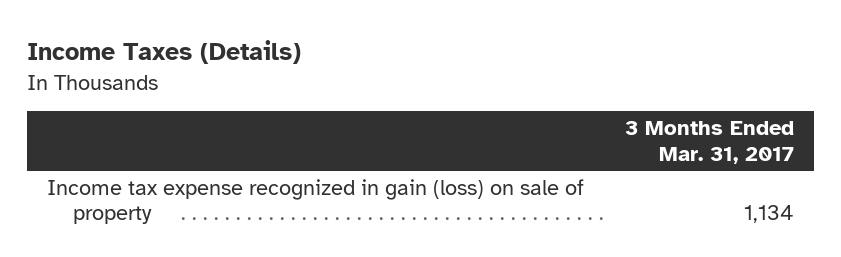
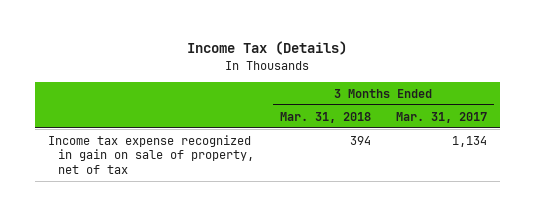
- Income Taxes (Details)
+ Income Tax (Details)
- | 3 Months Ended Mar. 31, 2017
+ | 3 Months Ended Mar. 31, 2018 | 3 Months Ended Mar. 31, 2017
- Income tax expense recognized in gain (loss) on sale of property | 1,134
+ Income tax expense recognized in gain on sale of property, net of tax | 394 | 1,134

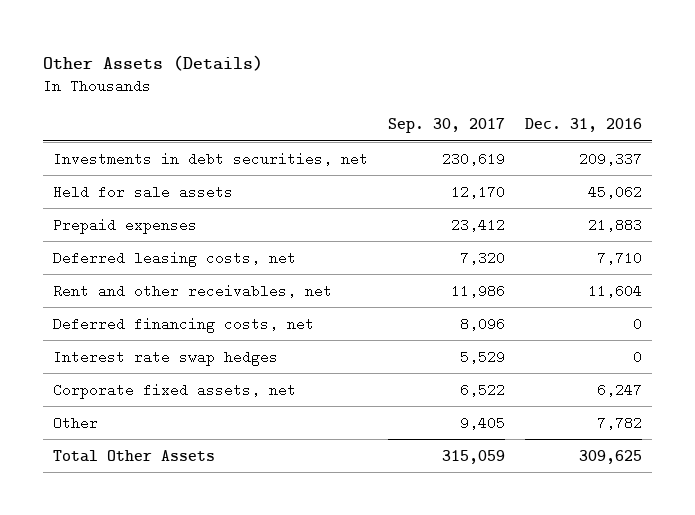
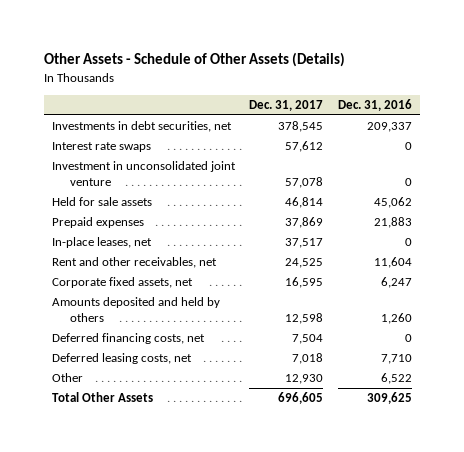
- Other Assets (Details)
+ Other Assets - Schedule of Other Assets (Details)
- | Sep. 30, 2017 | Dec. 31, 2016
+ | Dec. 31, 2017 | Dec. 31, 2016
+ Interest rate swaps | 57,612 | 0
+ Investment in unconsolidated joint venture | 57,078 | 0
+ In-place leases, net | 37,517 | 0
- Interest rate swap hedges | 5,529 | 0
- Other | 9,405 | 7,782
+ Amounts deposited and held by others | 12,598 | 1,260
moved down: Deferred financing costs, net | 7,504 | 0
moved down: Deferred leasing costs, net | 7,018 | 7,710
+ Other | 12,930 | 6,522

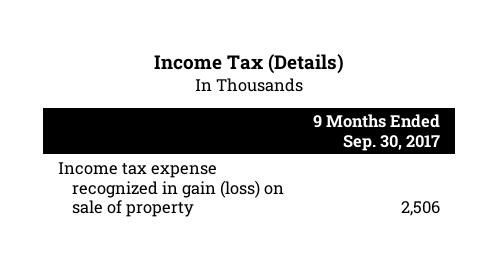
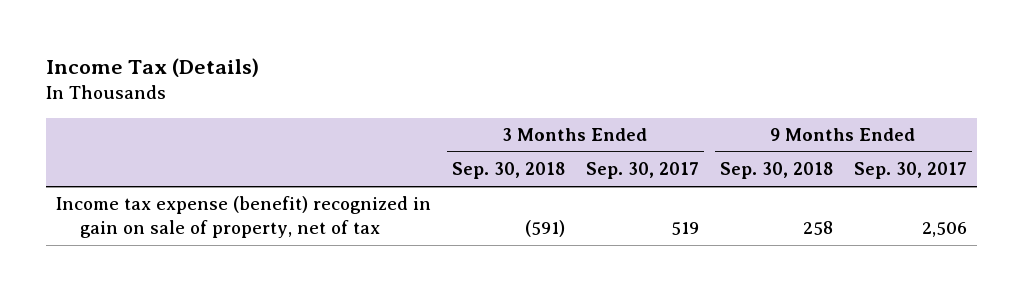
- | 9 Months Ended Sep. 30, 2017
+ | 3 Months Ended Sep. 30, 2018 | 3 Months Ended Sep. 30, 2017 | 9 Months Ended Sep. 30, 2018 | 9 Months Ended Sep. 30, 2017
- Income tax expense recognized in gain (loss) on sale of property | 2,506
+ Income tax expense (benefit) recognized in gain on sale of property, net of tax | (591) | 519 | 258 | 2,506

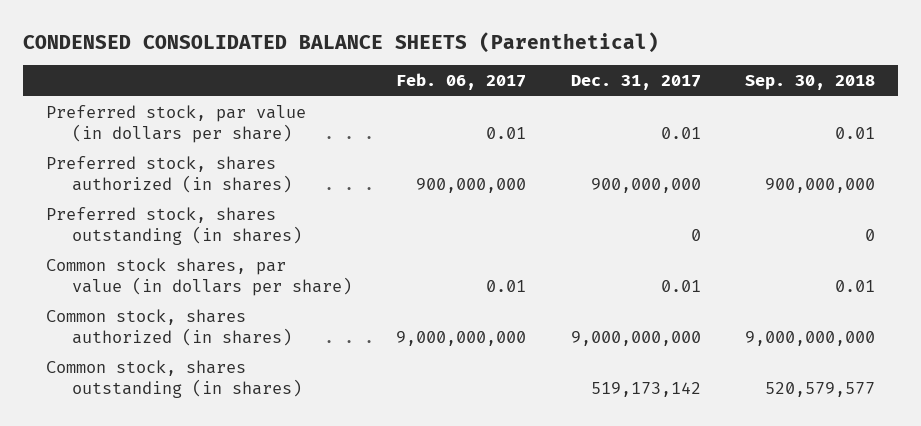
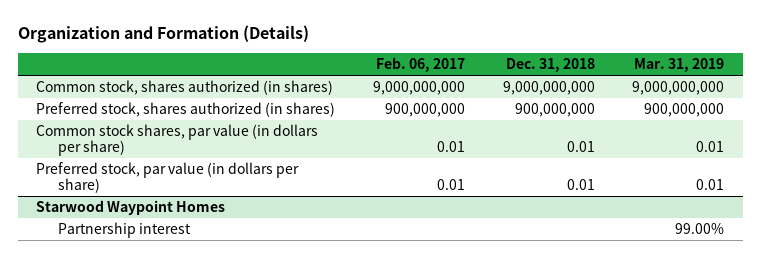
- CONDENSED CONSOLIDATED BALANCE SHEETS (Parenthetical)
+ Organization and Formation (Details)
- | Feb. 06, 2017 | Dec. 31, 2017 | Sep. 30, 2018
+ | Feb. 06, 2017 | Dec. 31, 2018 | Mar. 31, 2019
moved up: Common stock, shares authorized (in shares) | 9,000,000,000 | 9,000,000,000 | 9,000,000,000
- Preferred stock, shares outstanding (in shares) | | 0 | 0
- Common stock, shares outstanding (in shares) | | 519,173,142 | 520,579,577
moved down: Preferred stock, par value (in dollars per share) | 0.01 | 0.01 | 0.01
+ Starwood Waypoint Homes
+ Partnership interest | | | 99.00%

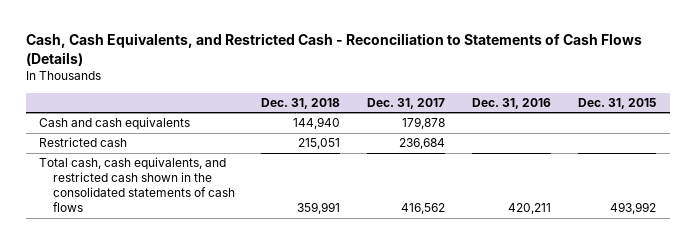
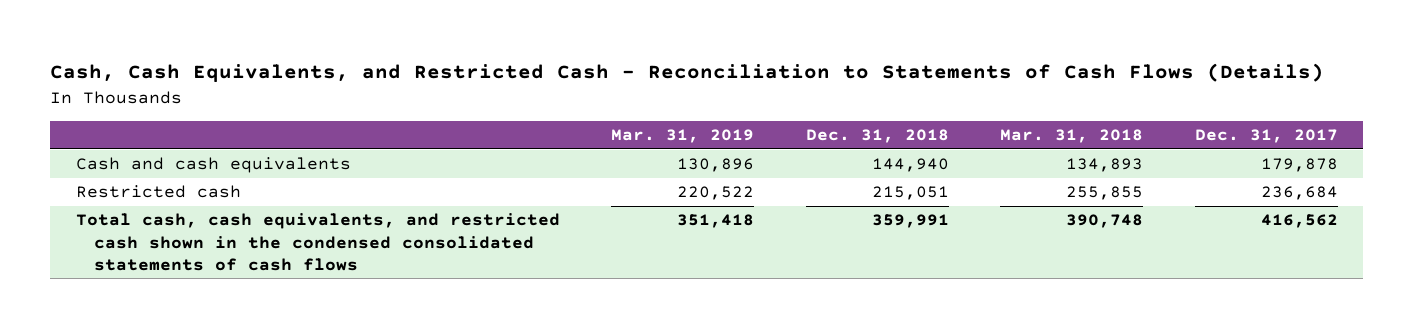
- | Dec. 31, 2018 | Dec. 31, 2017 | Dec. 31, 2016 | Dec. 31, 2015
+ | Mar. 31, 2019 | Dec. 31, 2018 | Mar. 31, 2018 | Dec. 31, 2017
- Total cash, cash equivalents, and restricted cash shown in the consolidated statements of cash flows | 359,991 | 416,562 | 420,211 | 493,992
+ Total cash, cash equivalents, and restricted cash shown in the condensed consolidated statements of cash flows | 351,418 | 359,991 | 390,748 | 416,562

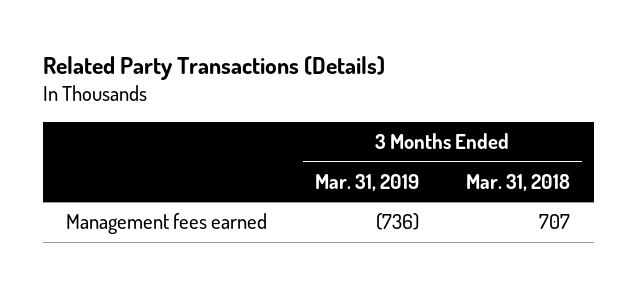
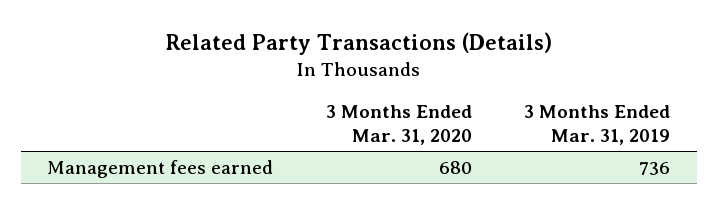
- | 3 Months Ended Mar. 31, 2019 | 3 Months Ended Mar. 31, 2018
+ | 3 Months Ended Mar. 31, 2020 | 3 Months Ended Mar. 31, 2019
- Management fees earned | (736) | 707
+ Management fees earned | 680 | 736

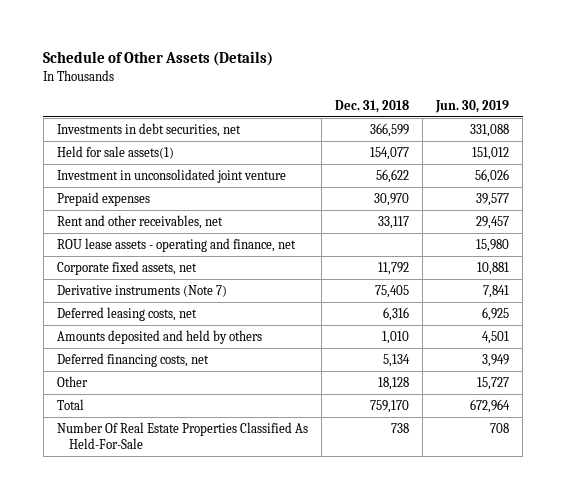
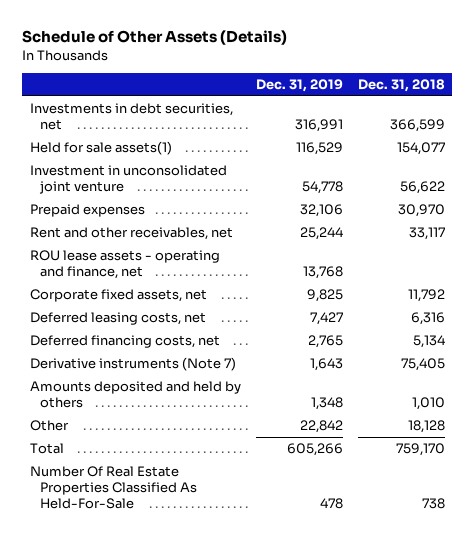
- | Dec. 31, 2018 | Jun. 30, 2019
+ | Dec. 31, 2019 | Dec. 31, 2018
moved down: Derivative instruments (Note 7) | 1,643 | 75,405
moved down: Amounts deposited and held by others | 1,348 | 1,010

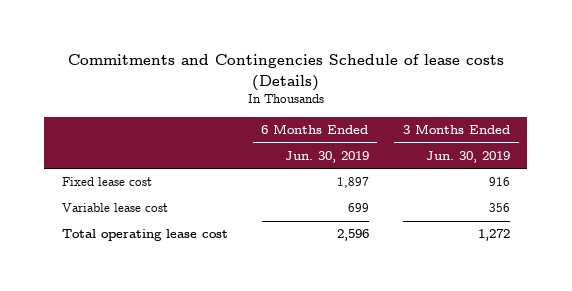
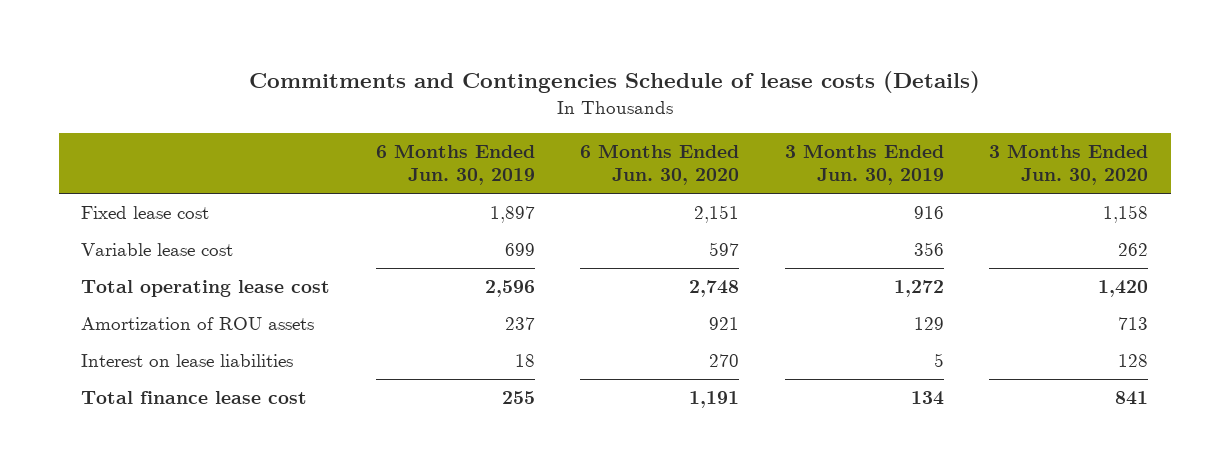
- | 6 Months Ended Jun. 30, 2019 | 3 Months Ended Jun. 30, 2019
+ | 6 Months Ended Jun. 30, 2019 | 6 Months Ended Jun. 30, 2020 | 3 Months Ended Jun. 30, 2019 | 3 Months Ended Jun. 30, 2020
+ Amortization of ROU assets | 237 | 921 | 129 | 713
+ Interest on lease liabilities | 18 | 270 | 5 | 128
+ Total finance lease cost | 255 | 1,191 | 134 | 841

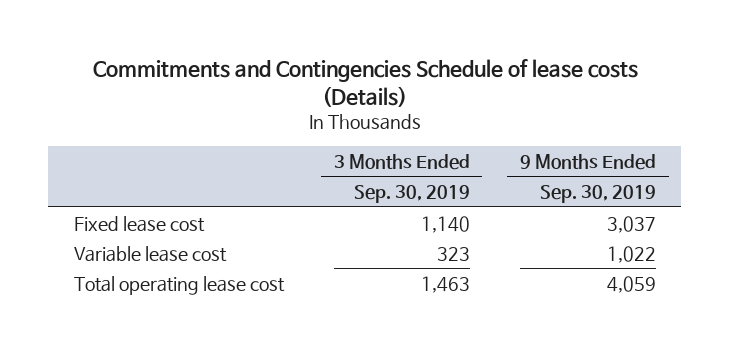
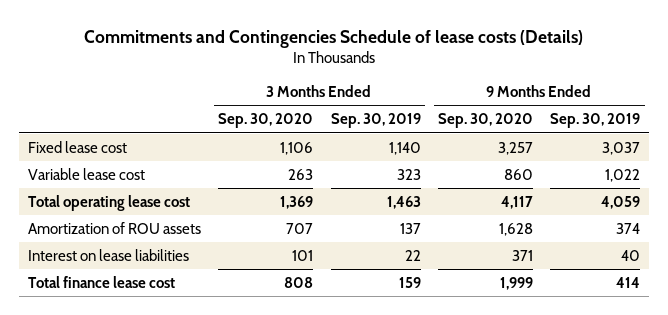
- | 3 Months Ended Sep. 30, 2019 | 9 Months Ended Sep. 30, 2019
+ | 3 Months Ended Sep. 30, 2020 | 3 Months Ended Sep. 30, 2019 | 9 Months Ended Sep. 30, 2020 | 9 Months Ended Sep. 30, 2019
+ Amortization of ROU assets | 707 | 137 | 1,628 | 374
+ Interest on lease liabilities | 101 | 22 | 371 | 40
+ Total finance lease cost | 808 | 159 | 1,999 | 414

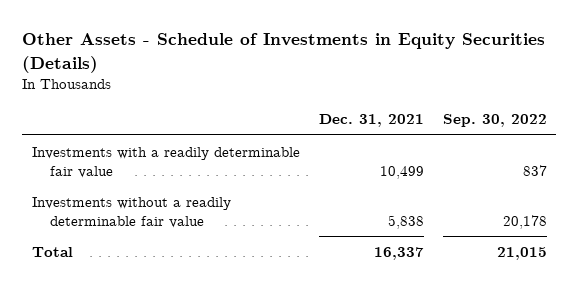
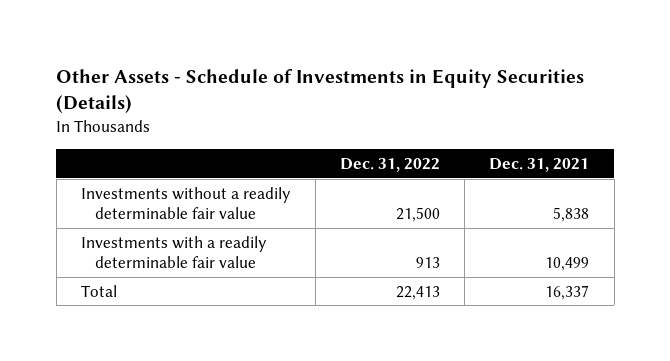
- | Dec. 31, 2021 | Sep. 30, 2022
+ | Dec. 31, 2022 | Dec. 31, 2021
moved down: Investments with a readily determinable fair value | 913 | 10,499

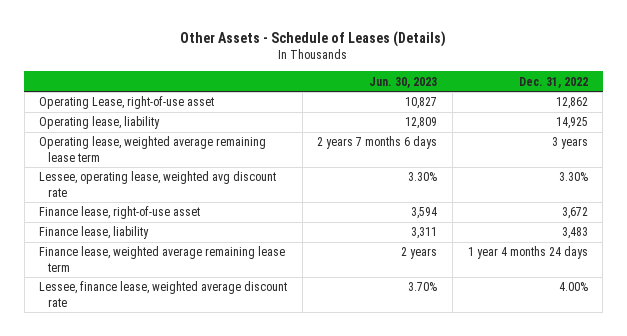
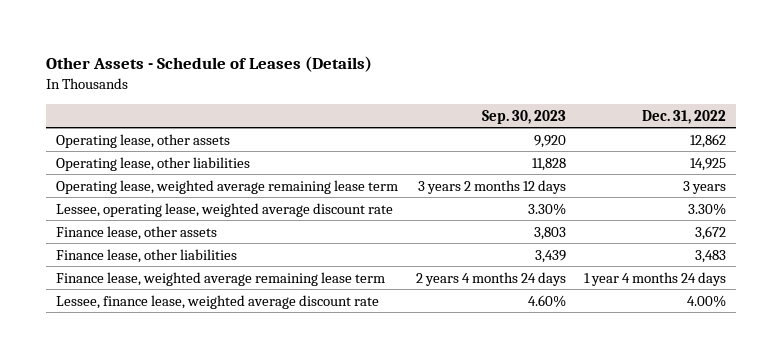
- | Jun. 30, 2023 | Dec. 31, 2022
+ | Sep. 30, 2023 | Dec. 31, 2022
- Operating Lease, right-of-use asset | 10,827 | 12,862
- Operating lease, liability | 12,809 | 14,925
+ Operating lease, other assets | 9,920 | 12,862
+ Operating lease, other liabilities | 11,828 | 14,925
- Lessee, operating lease, weighted avg discount rate | 3.30% | 3.30%
- Finance lease, right-of-use asset | 3,594 | 3,672
- Finance lease, liability | 3,311 | 3,483
+ Lessee, operating lease, weighted average discount rate | 3.30% | 3.30%
+ Finance lease, other assets | 3,803 | 3,672
+ Finance lease, other liabilities | 3,439 | 3,483

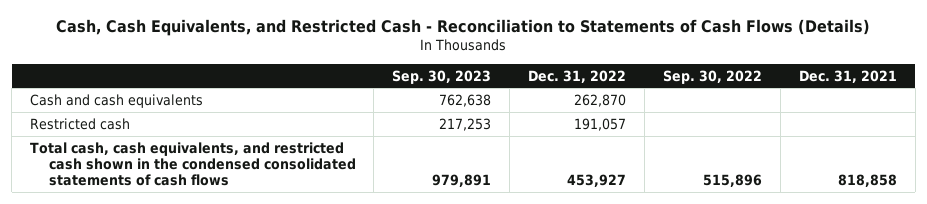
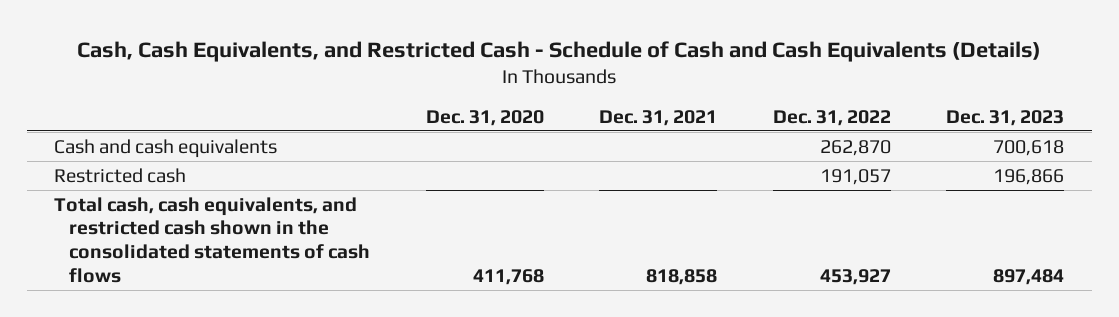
- Cash, Cash Equivalents, and Restricted Cash - Reconciliation to Statements of Cash Flows (Details)
+ Cash, Cash Equivalents, and Restricted Cash - Schedule of Cash and Cash Equivalents (Details)
- | Sep. 30, 2023 | Dec. 31, 2022 | Sep. 30, 2022 | Dec. 31, 2021
+ | Dec. 31, 2020 | Dec. 31, 2021 | Dec. 31, 2022 | Dec. 31, 2023
- Total cash, cash equivalents, and restricted cash shown in the condensed consolidated statements of cash flows | 979,891 | 453,927 | 515,896 | 818,858
+ Total cash, cash equivalents, and restricted cash shown in the consolidated statements of cash flows | 411,768 | 818,858 | 453,927 | 897,484

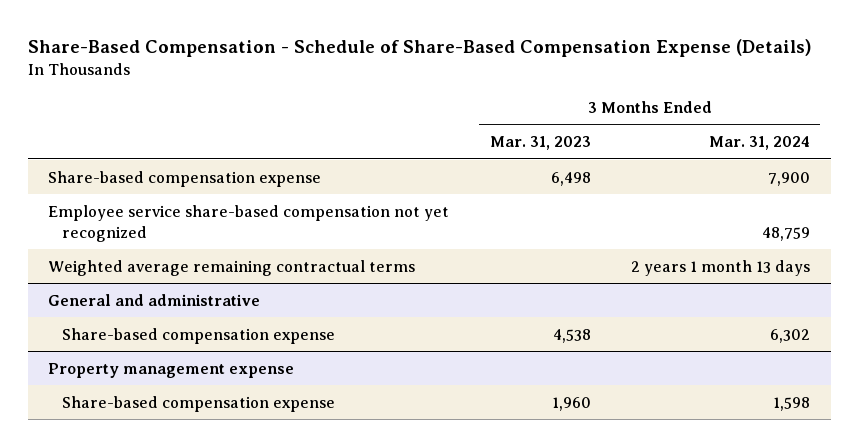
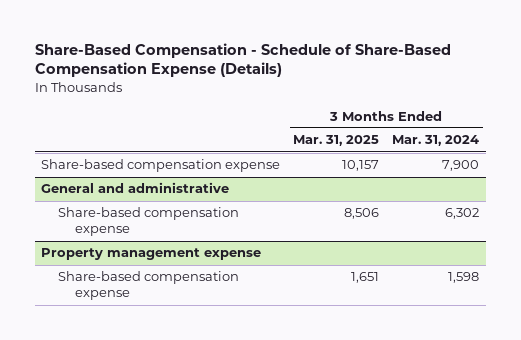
- | 3 Months Ended Mar. 31, 2023 | 3 Months Ended Mar. 31, 2024
+ | 3 Months Ended Mar. 31, 2025 | 3 Months Ended Mar. 31, 2024
- Employee service share-based compensation not yet recognized | | 48,759
- Weighted average remaining contractual terms | | 2 years 1 month 13 days

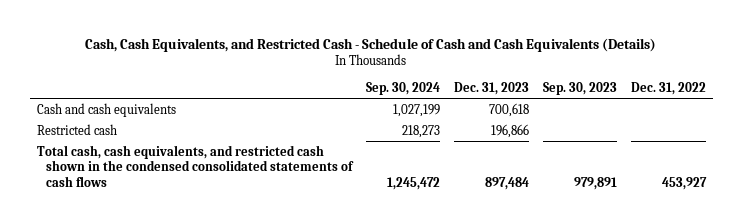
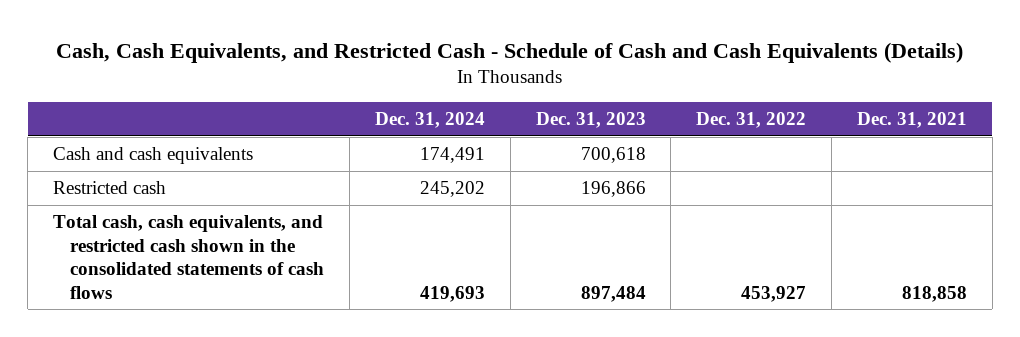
- | Sep. 30, 2024 | Dec. 31, 2023 | Sep. 30, 2023 | Dec. 31, 2022
+ | Dec. 31, 2024 | Dec. 31, 2023 | Dec. 31, 2022 | Dec. 31, 2021
- Total cash, cash equivalents, and restricted cash shown in the condensed consolidated statements of cash flows | 1,245,472 | 897,484 | 979,891 | 453,927
+ Total cash, cash equivalents, and restricted cash shown in the consolidated statements of cash flows | 419,693 | 897,484 | 453,927 | 818,858

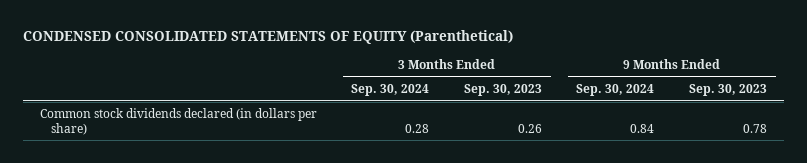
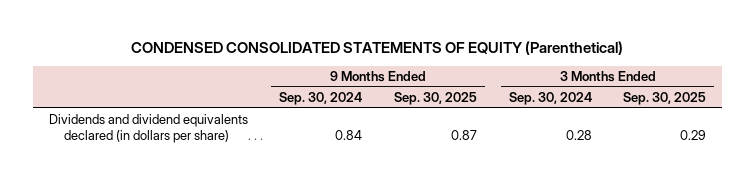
- | 3 Months Ended Sep. 30, 2024 | 3 Months Ended Sep. 30, 2023 | 9 Months Ended Sep. 30, 2024 | 9 Months Ended Sep. 30, 2023
+ | 9 Months Ended Sep. 30, 2024 | 9 Months Ended Sep. 30, 2025 | 3 Months Ended Sep. 30, 2024 | 3 Months Ended Sep. 30, 2025
- Common stock dividends declared (in dollars per share) | 0.28 | 0.26 | 0.84 | 0.78
+ Dividends and dividend equivalents declared (in dollars per share) | 0.84 | 0.87 | 0.28 | 0.29

